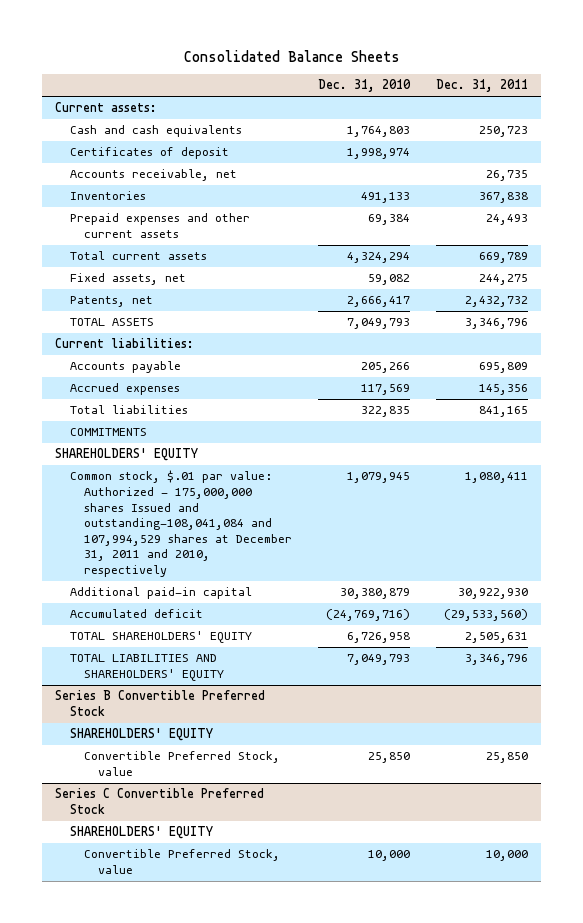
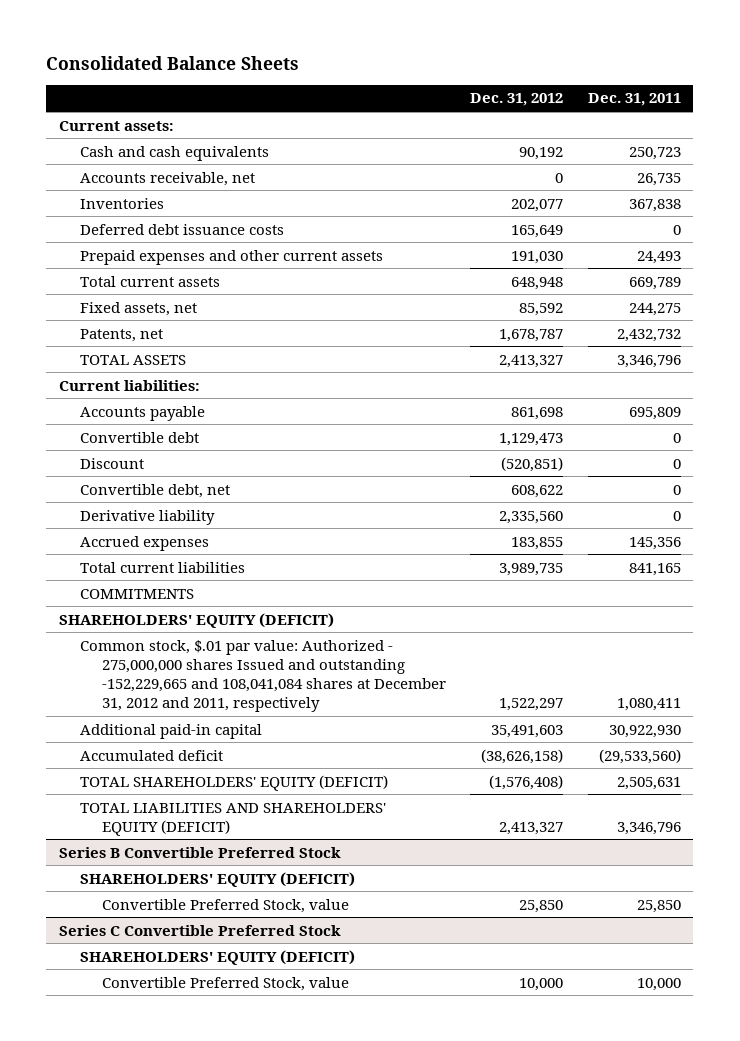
- | Dec. 31, 2010 | Dec. 31, 2011
+ | Dec. 31, 2012 | Dec. 31, 2011
- Certificates of deposit | 1,998,974 |
+ Deferred debt issuance costs | 165,649 | 0
+ Convertible debt | 1,129,473 | 0
+ Discount | (520,851) | 0
+ Convertible debt, net | 608,622 | 0
+ Derivative liability | 2,335,560 | 0
- Total liabilities | 322,835 | 841,165
+ Total current liabilities | 3,989,735 | 841,165
- SHAREHOLDERS' EQUITY
- Common stock, $.01 par value: Authorized - 175,000,000 shares Issued and outstanding-108,041,084 and 107,994,529 shares at December 31, 2011 and 2010, respectively | 1,079,945 | 1,080,411
+ SHAREHOLDERS' EQUITY (DEFICIT)
+ Common stock, $.01 par value: Authorized - 275,000,000 shares Issued and outstanding -152,229,665 and 108,041,084 shares at December 31, 2012 and 2011, respectively | 1,522,297 | 1,080,411
- TOTAL SHAREHOLDERS' EQUITY | 6,726,958 | 2,505,631
- TOTAL LIABILITIES AND SHAREHOLDERS' EQUITY | 7,049,793 | 3,346,796
+ TOTAL SHAREHOLDERS' EQUITY (DEFICIT) | (1,576,408) | 2,505,631
+ TOTAL LIABILITIES AND SHAREHOLDERS' EQUITY (DEFICIT) | 2,413,327 | 3,346,796
@ Series B Convertible Preferred Stock
- SHAREHOLDERS' EQUITY
+ SHAREHOLDERS' EQUITY (DEFICIT)
@ Series C Convertible Preferred Stock
- SHAREHOLDERS' EQUITY
+ SHAREHOLDERS' EQUITY (DEFICIT)

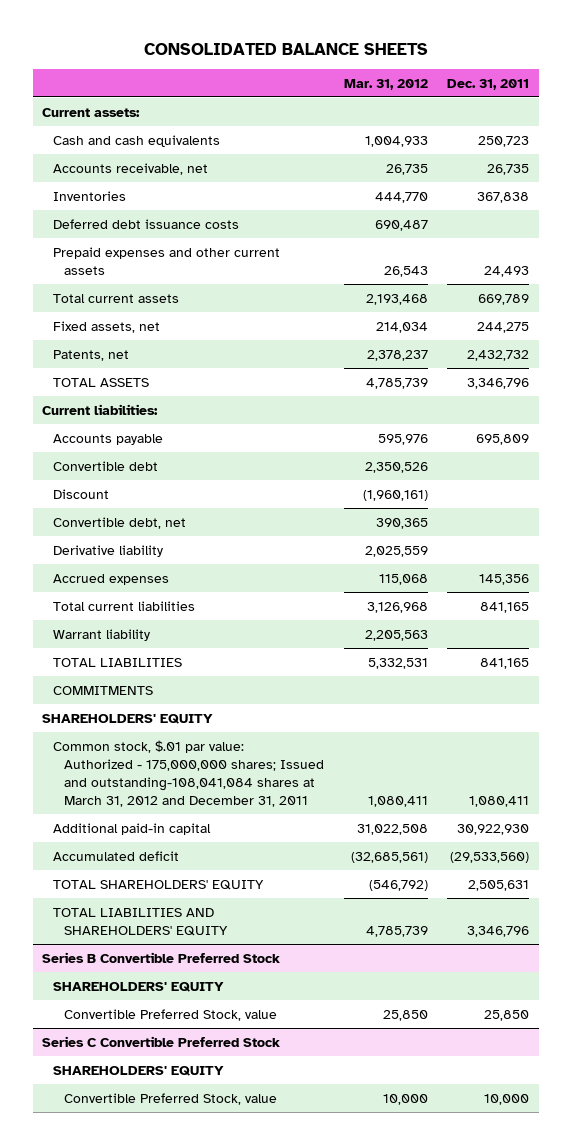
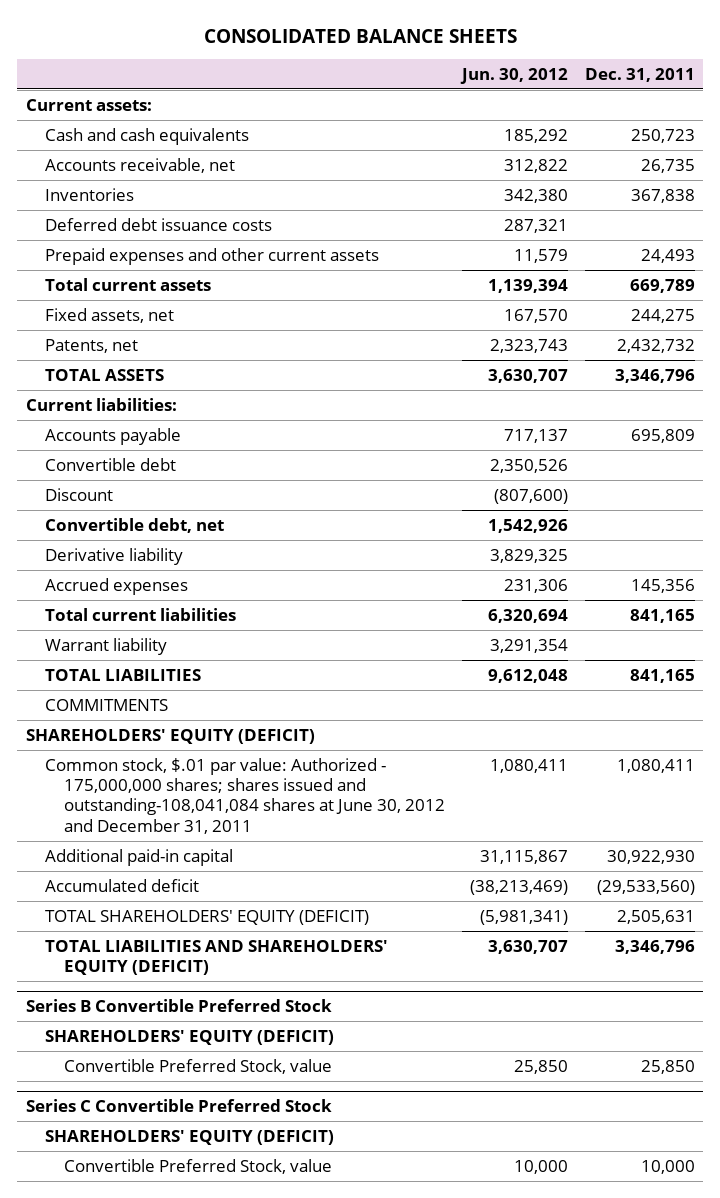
- | Mar. 31, 2012 | Dec. 31, 2011
+ | Jun. 30, 2012 | Dec. 31, 2011
- SHAREHOLDERS' EQUITY
- Common stock, $.01 par value: Authorized - 175,000,000 shares; Issued and outstanding-108,041,084 shares at March 31, 2012 and December 31, 2011 | 1,080,411 | 1,080,411
+ SHAREHOLDERS' EQUITY (DEFICIT)
+ Common stock, $.01 par value: Authorized - 175,000,000 shares; shares issued and outstanding-108,041,084 shares at June 30, 2012 and December 31, 2011 | 1,080,411 | 1,080,411
- TOTAL SHAREHOLDERS' EQUITY | (546,792) | 2,505,631
- TOTAL LIABILITIES AND SHAREHOLDERS' EQUITY | 4,785,739 | 3,346,796
+ TOTAL SHAREHOLDERS' EQUITY (DEFICIT) | (5,981,341) | 2,505,631
+ TOTAL LIABILITIES AND SHAREHOLDERS' EQUITY (DEFICIT) | 3,630,707 | 3,346,796
@ Series B Convertible Preferred Stock
- SHAREHOLDERS' EQUITY
+ SHAREHOLDERS' EQUITY (DEFICIT)
@ Series C Convertible Preferred Stock
- SHAREHOLDERS' EQUITY
+ SHAREHOLDERS' EQUITY (DEFICIT)

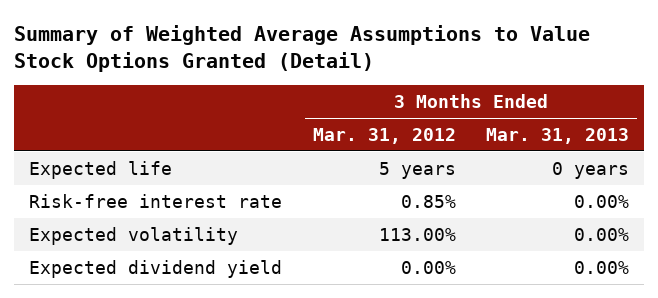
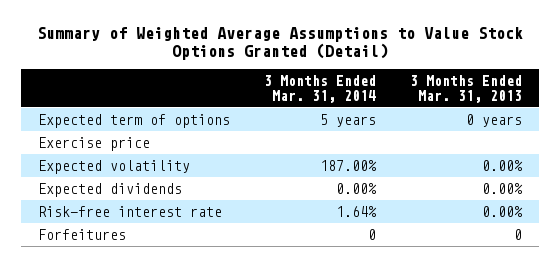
- | 3 Months Ended Mar. 31, 2012 | 3 Months Ended Mar. 31, 2013
+ | 3 Months Ended Mar. 31, 2014 | 3 Months Ended Mar. 31, 2013
- Expected life | 5 years | 0 years
+ Expected term of options | 5 years | 0 years
+ Exercise price
- Expected dividend yield | 0.00% | 0.00%
+ Expected dividends | 0.00% | 0.00%
moved down: Risk-free interest rate | 1.64% | 0.00%
+ Forfeitures | 0 | 0

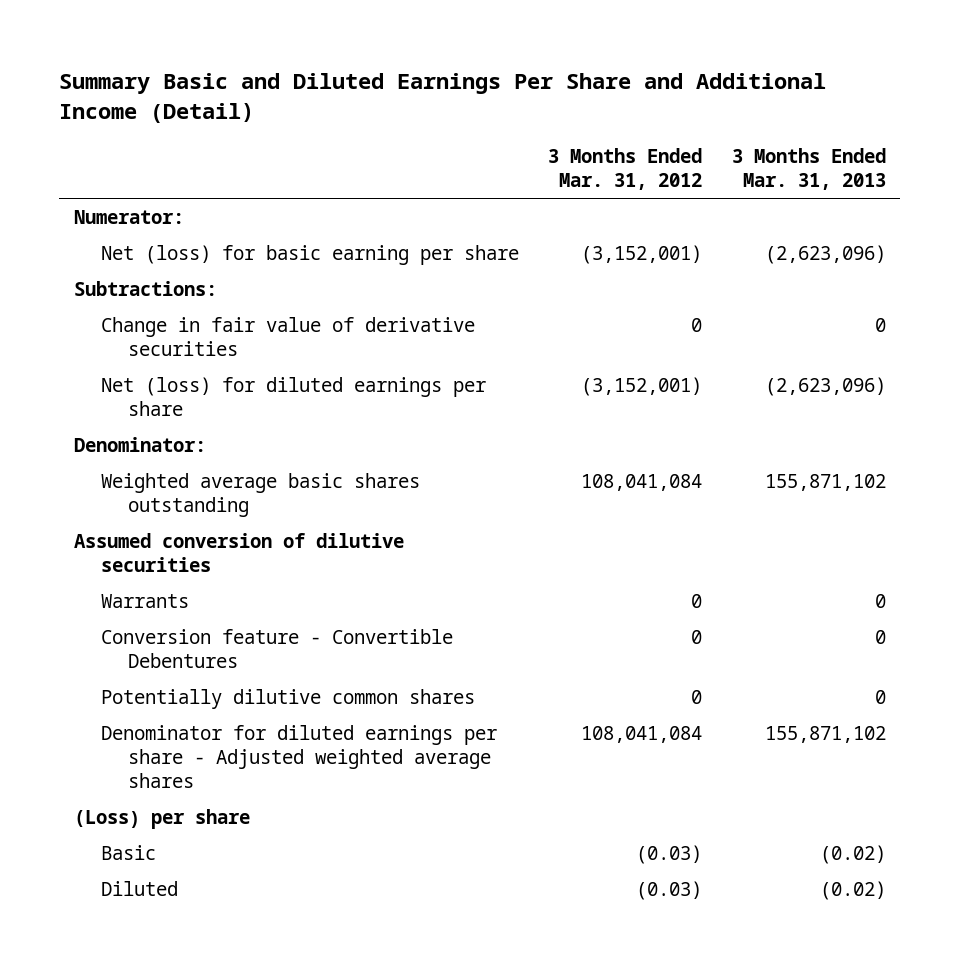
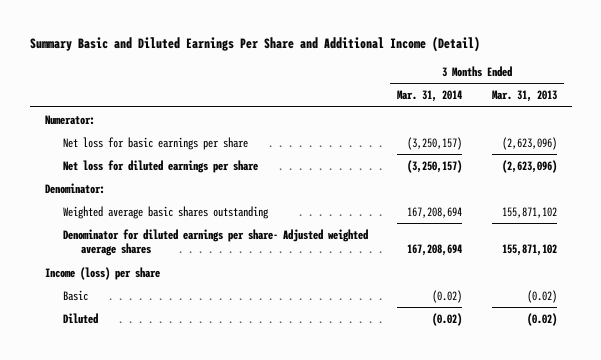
- | 3 Months Ended Mar. 31, 2012 | 3 Months Ended Mar. 31, 2013
+ | 3 Months Ended Mar. 31, 2014 | 3 Months Ended Mar. 31, 2013
- Net (loss) for basic earning per share | (3,152,001) | (2,623,096)
- Subtractions:
- Change in fair value of derivative securities | 0 | 0
- Net (loss) for diluted earnings per share | (3,152,001) | (2,623,096)
+ Net loss for basic earnings per share | (3,250,157) | (2,623,096)
+ Net loss for diluted earnings per share | (3,250,157) | (2,623,096)
- Assumed conversion of dilutive securities
- Warrants | 0 | 0
- Conversion feature - Convertible Debentures | 0 | 0
- Potentially dilutive common shares | 0 | 0
- Denominator for diluted earnings per share - Adjusted weighted average shares | 108,041,084 | 155,871,102
- (Loss) per share
+ Denominator for diluted earnings per share- Adjusted weighted average shares | 167,208,694 | 155,871,102
+ Income (loss) per share

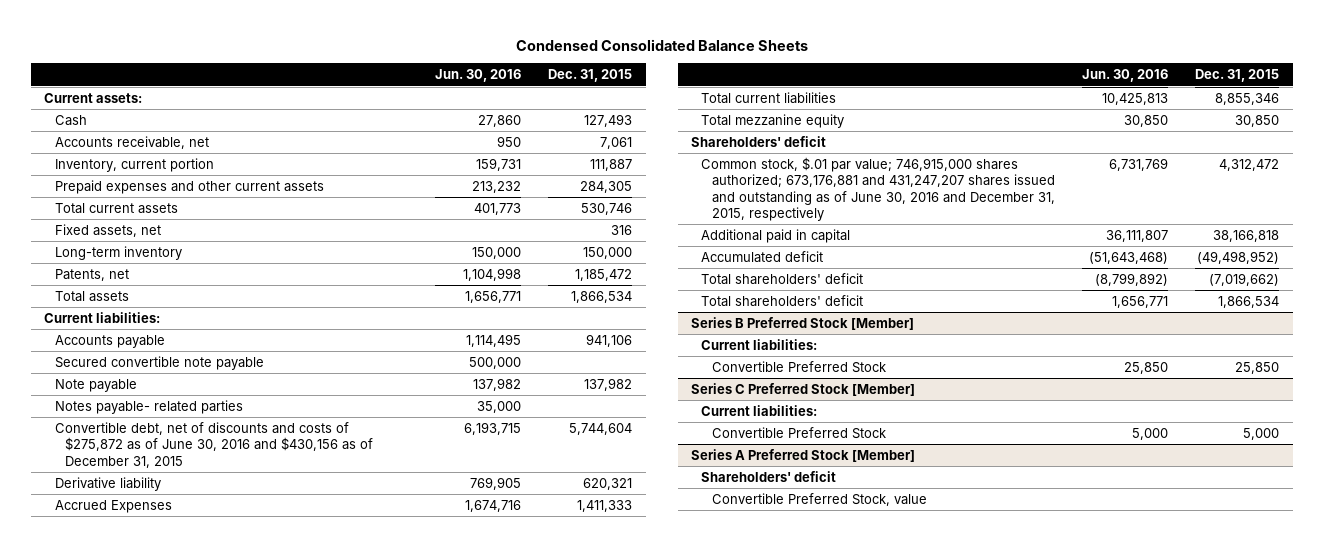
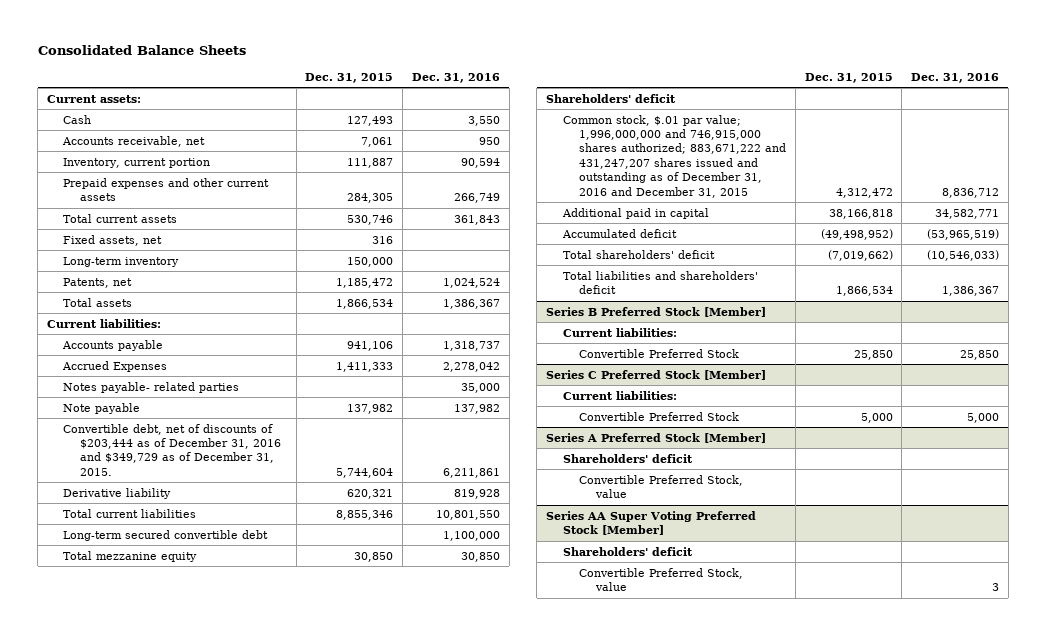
- Condensed Consolidated Balance Sheets
+ Consolidated Balance Sheets
- | Jun. 30, 2016 | Dec. 31, 2015
+ | Dec. 31, 2015 | Dec. 31, 2016
- Secured convertible note payable | 500,000 |
moved up: Accrued Expenses | 1,411,333 | 2,278,042
- Convertible debt, net of discounts and costs of $275,872 as of June 30, 2016 and $430,156 as of December 31, 2015 | 6,193,715 | 5,744,604
moved down: Note payable | 137,982 | 137,982
+ Convertible debt, net of discounts of $203,444 as of December 31, 2016 and $349,729 as of December 31, 2015. | 5,744,604 | 6,211,861
+ Long-term secured convertible debt | | 1,100,000
- Common stock, $.01 par value; 746,915,000 shares authorized; 673,176,881 and 431,247,207 shares issued and outstanding as of June 30, 2016 and December 31, 2015, respectively | 6,731,769 | 4,312,472
+ Common stock, $.01 par value; 1,996,000,000 and 746,915,000 shares authorized; 883,671,222 and 431,247,207 shares issued and outstanding as of December 31, 2016 and December 31, 2015 | 4,312,472 | 8,836,712
- Total shareholders' deficit | 1,656,771 | 1,866,534
+ Total liabilities and shareholders' deficit | 1,866,534 | 1,386,367
+ Series AA Super Voting Preferred Stock [Member]
+ Shareholders' deficit
+ Convertible Preferred Stock, value | | 3

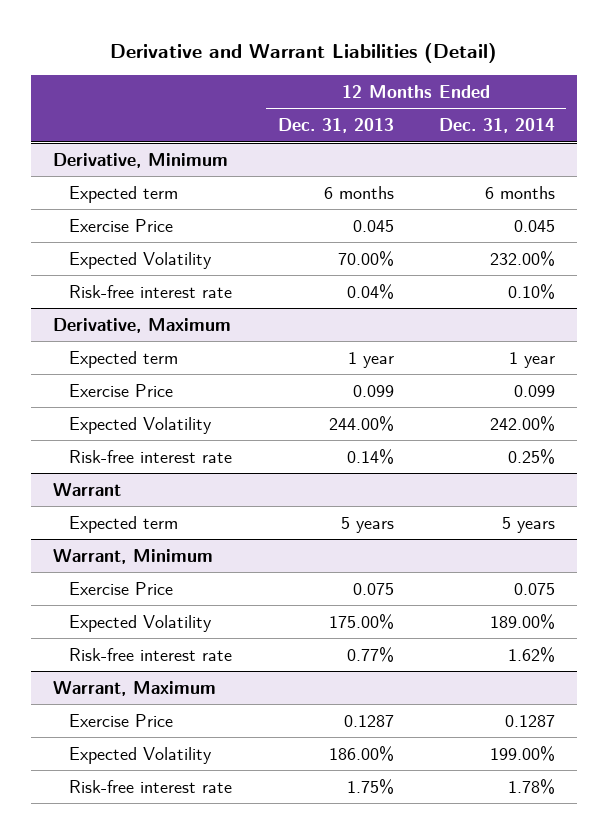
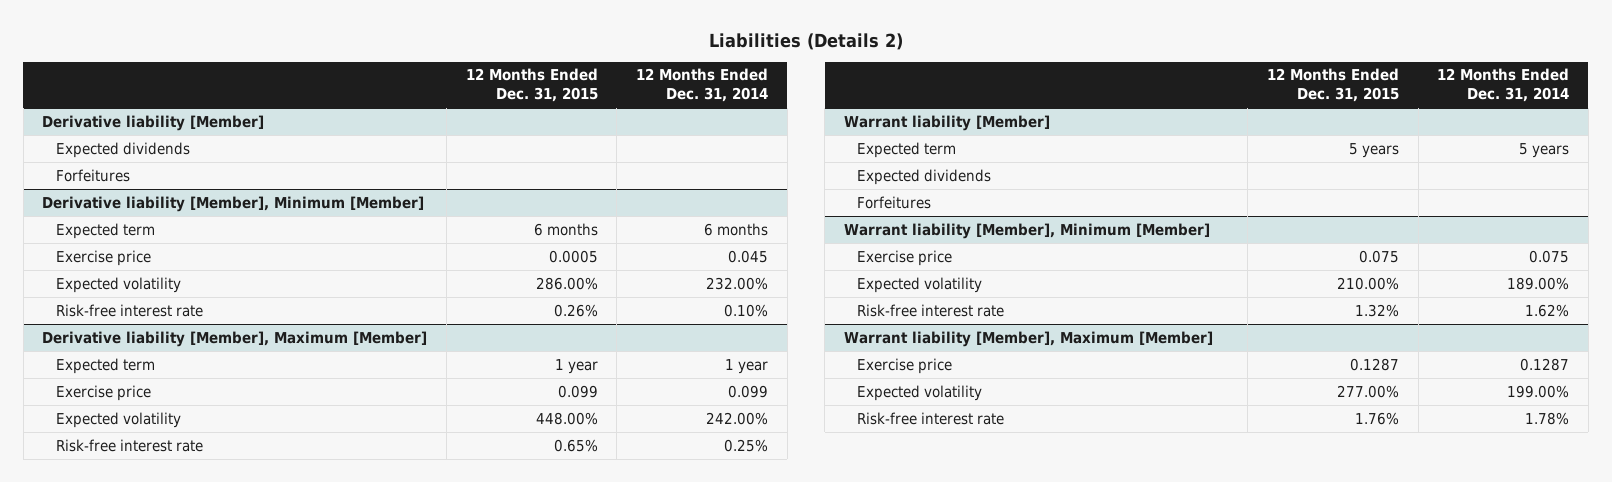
- Derivative and Warrant Liabilities (Detail)
+ Liabilities (Details 2)
- | 12 Months Ended Dec. 31, 2013 | 12 Months Ended Dec. 31, 2014
+ | 12 Months Ended Dec. 31, 2015 | 12 Months Ended Dec. 31, 2014
- Derivative, Minimum
+ Derivative liability [Member]
+ Expected dividends
+ Forfeitures
+ Derivative liability [Member], Minimum [Member]
- Exercise Price | 0.045 | 0.045
- Expected Volatility | 70.00% | 232.00%
+ Exercise price | 0.0005 | 0.045
+ Expected volatility | 286.00% | 232.00%
- Derivative, Maximum
+ Derivative liability [Member], Maximum [Member]
- Exercise Price | 0.099 | 0.099
- Expected Volatility | 244.00% | 242.00%
+ Exercise price | 0.099 | 0.099
+ Expected volatility | 448.00% | 242.00%
- Warrant
+ Warrant liability [Member]
- Warrant, Minimum
- Exercise Price | 0.075 | 0.075
- Expected Volatility | 175.00% | 189.00%
+ Expected dividends
+ Forfeitures
+ Warrant liability [Member], Minimum [Member]
+ Exercise price | 0.075 | 0.075
+ Expected volatility | 210.00% | 189.00%
- Warrant, Maximum
- Exercise Price | 0.1287 | 0.1287
- Expected Volatility | 186.00% | 199.00%
+ Warrant liability [Member], Maximum [Member]
+ Exercise price | 0.1287 | 0.1287
+ Expected volatility | 277.00% | 199.00%

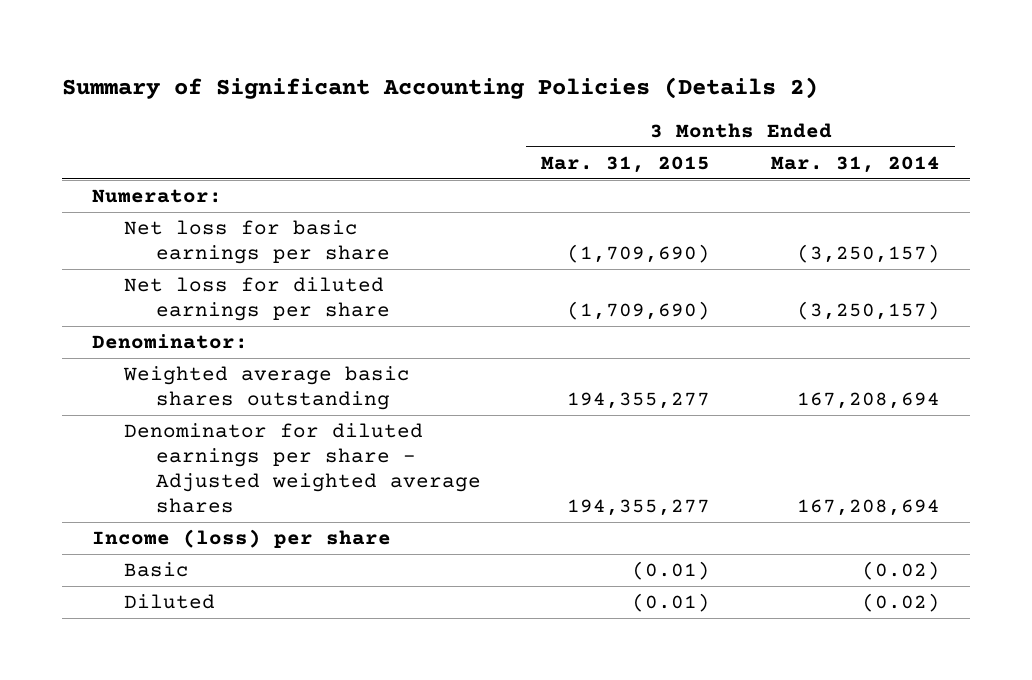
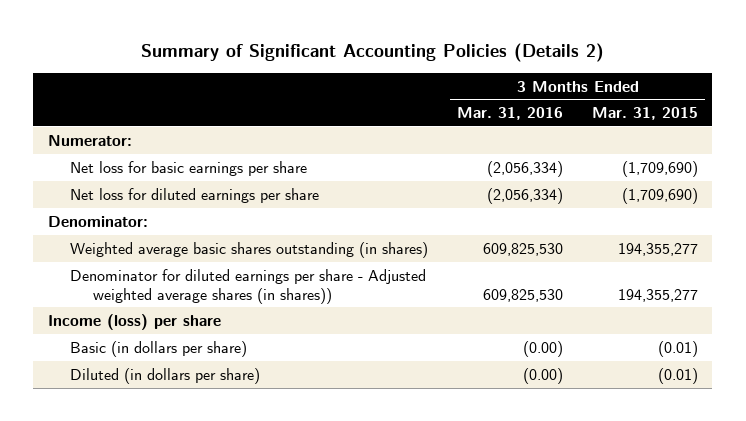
- | 3 Months Ended Mar. 31, 2015 | 3 Months Ended Mar. 31, 2014
+ | 3 Months Ended Mar. 31, 2016 | 3 Months Ended Mar. 31, 2015
- Weighted average basic shares outstanding | 194,355,277 | 167,208,694
- Denominator for diluted earnings per share - Adjusted weighted average shares | 194,355,277 | 167,208,694
+ Weighted average basic shares outstanding (in shares) | 609,825,530 | 194,355,277
+ Denominator for diluted earnings per share - Adjusted weighted average shares (in shares)) | 609,825,530 | 194,355,277
- Basic | (0.01) | (0.02)
- Diluted | (0.01) | (0.02)
+ Basic (in dollars per share) | (0.00) | (0.01)
+ Diluted (in dollars per share) | (0.00) | (0.01)

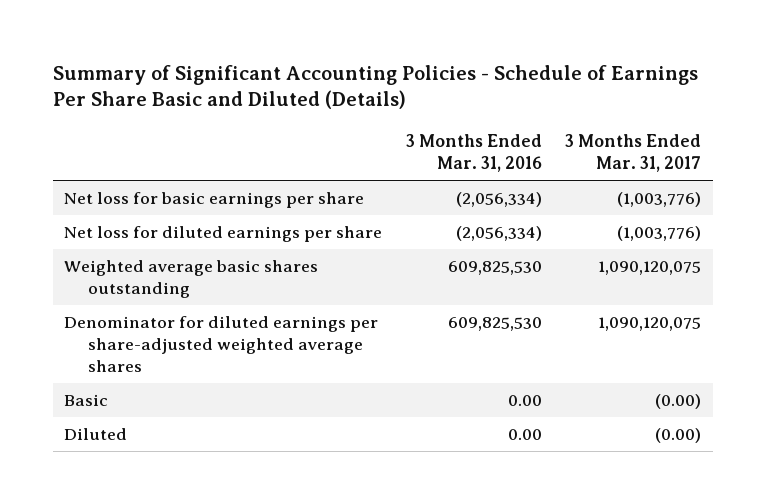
- Summary of Significant Accounting Policies (Details 2)
+ Summary of Significant Accounting Policies - Schedule of Earnings Per Share Basic and Diluted (Details)
- | 3 Months Ended Mar. 31, 2016 | 3 Months Ended Mar. 31, 2015
+ | 3 Months Ended Mar. 31, 2016 | 3 Months Ended Mar. 31, 2017
- Numerator:
- Denominator:
- Weighted average basic shares outstanding (in shares) | 609,825,530 | 194,355,277
- Denominator for diluted earnings per share - Adjusted weighted average shares (in shares)) | 609,825,530 | 194,355,277
- Income (loss) per share
- Basic (in dollars per share) | (0.00) | (0.01)
- Diluted (in dollars per share) | (0.00) | (0.01)
+ Weighted average basic shares outstanding | 609,825,530 | 1,090,120,075
+ Denominator for diluted earnings per share-adjusted weighted average shares | 609,825,530 | 1,090,120,075
+ Basic | 0.00 | (0.00)
+ Diluted | 0.00 | (0.00)

